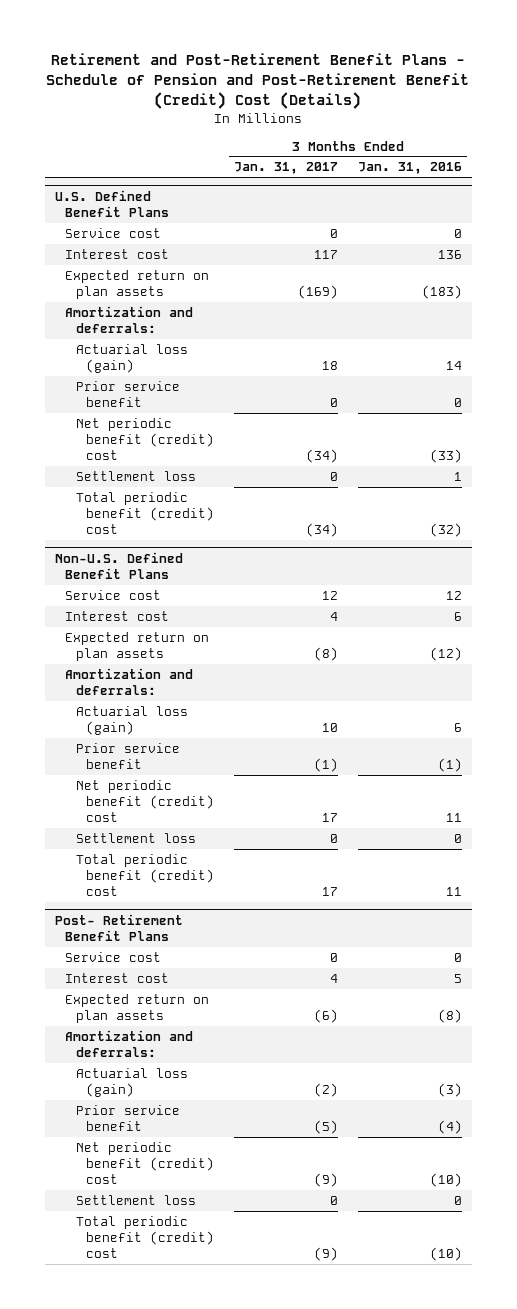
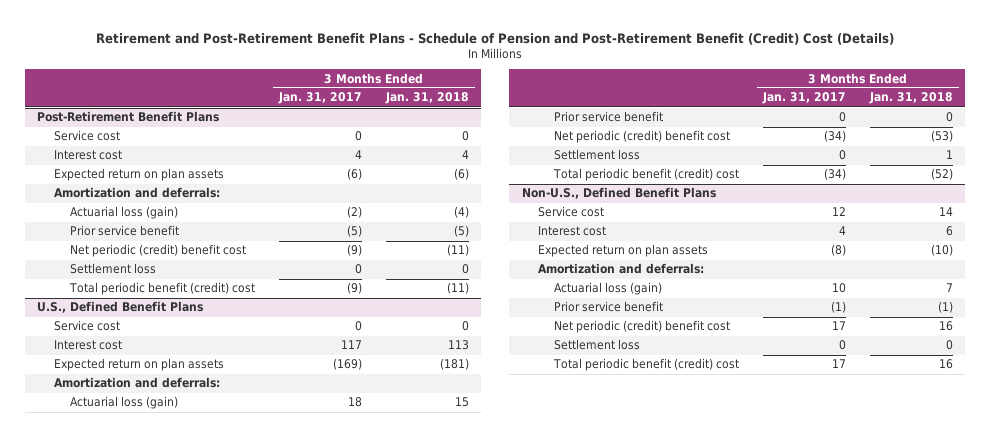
- | 3 Months Ended Jan. 31, 2017 | 3 Months Ended Jan. 31, 2016
+ | 3 Months Ended Jan. 31, 2017 | 3 Months Ended Jan. 31, 2018
- U.S. Defined Benefit Plans
+ Post-Retirement Benefit Plans
+ Interest cost | 4 | 4
+ Expected return on plan assets | (6) | (6)
+ Amortization and deferrals:
+ Actuarial loss (gain) | (2) | (4)
+ Prior service benefit | (5) | (5)
+ Net periodic (credit) benefit cost | (9) | (11)
+ Settlement loss | 0 | 0
+ Total periodic benefit (credit) cost | (9) | (11)
+ U.S., Defined Benefit Plans
+ Service cost | 0 | 0
- Net periodic benefit (credit) cost | (34) | (33)
+ Net periodic (credit) benefit cost | (34) | (53)
- Non-U.S. Defined Benefit Plans
+ Non-U.S., Defined Benefit Plans
- Net periodic benefit (credit) cost | 17 | 11
+ Net periodic (credit) benefit cost | 17 | 16
- Post- Retirement Benefit Plans
- Service cost | 0 | 0
- Interest cost | 4 | 5
- Expected return on plan assets | (6) | (8)
- Amortization and deferrals:
- Actuarial loss (gain) | (2) | (3)
- Prior service benefit | (5) | (4)
- Net periodic benefit (credit) cost | (9) | (10)
- Settlement loss | 0 | 0
- Total periodic benefit (credit) cost | (9) | (10)

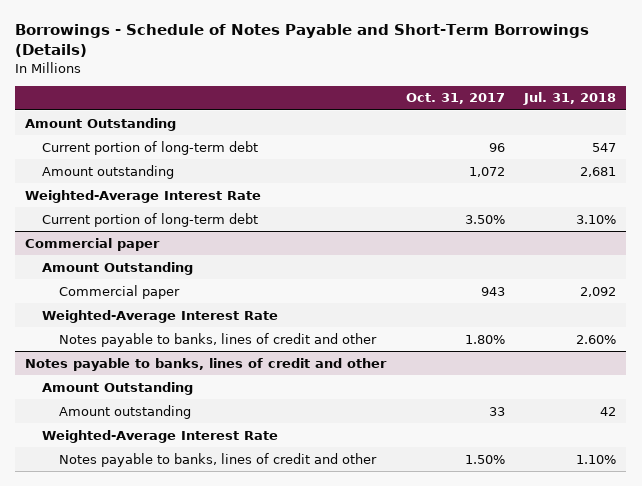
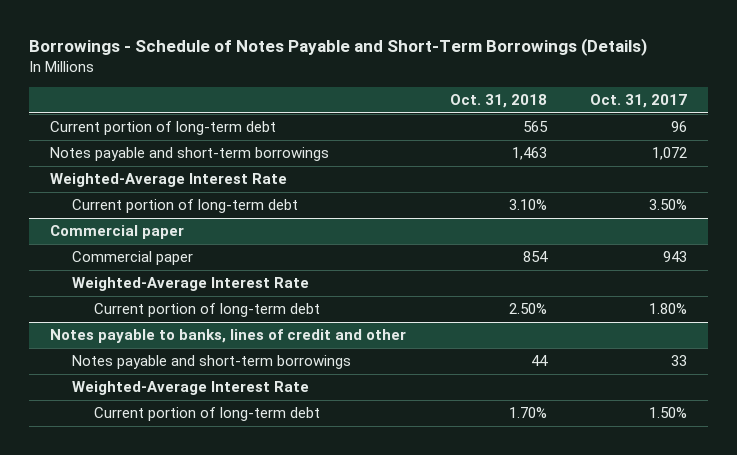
- | Oct. 31, 2017 | Jul. 31, 2018
+ | Oct. 31, 2018 | Oct. 31, 2017
- Amount Outstanding
- Amount outstanding | 1,072 | 2,681
+ Notes payable and short-term borrowings | 1,463 | 1,072
@ Commercial paper
- Amount Outstanding
- Notes payable to banks, lines of credit and other | 1.80% | 2.60%
+ Current portion of long-term debt | 2.50% | 1.80%
@ Notes payable to banks, lines of credit and other
- Amount Outstanding
- Amount outstanding | 33 | 42
+ Notes payable and short-term borrowings | 44 | 33
- Notes payable to banks, lines of credit and other | 1.50% | 1.10%
+ Current portion of long-term debt | 1.70% | 1.50%

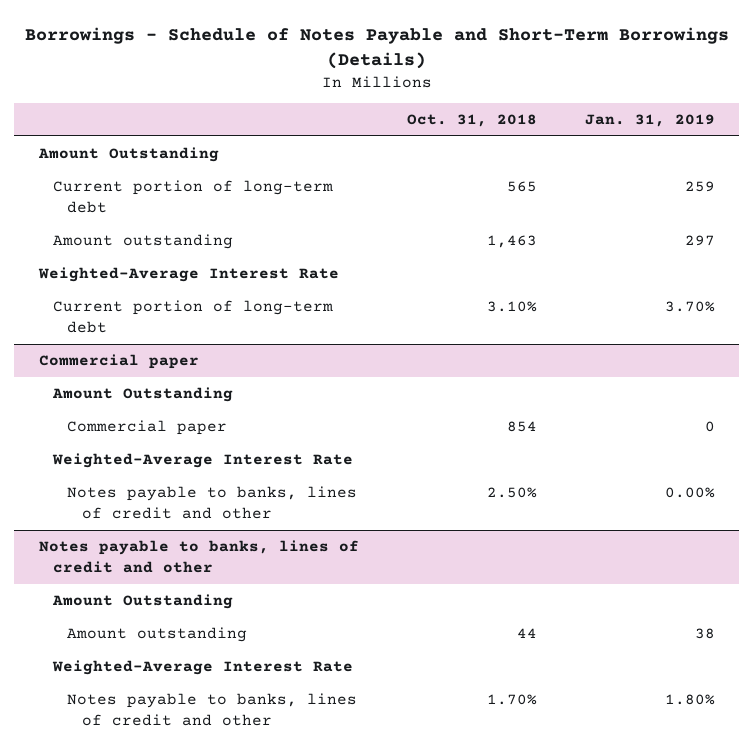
- | Oct. 31, 2018 | Oct. 31, 2017
+ | Oct. 31, 2018 | Jan. 31, 2019
+ Amount Outstanding
- Notes payable and short-term borrowings | 1,463 | 1,072
+ Amount outstanding | 1,463 | 297
@ Commercial paper
+ Amount Outstanding
- Current portion of long-term debt | 2.50% | 1.80%
+ Notes payable to banks, lines of credit and other | 2.50% | 0.00%
@ Notes payable to banks, lines of credit and other
- Notes payable and short-term borrowings | 44 | 33
+ Amount Outstanding
+ Amount outstanding | 44 | 38
- Current portion of long-term debt | 1.70% | 1.50%
+ Notes payable to banks, lines of credit and other | 1.70% | 1.80%

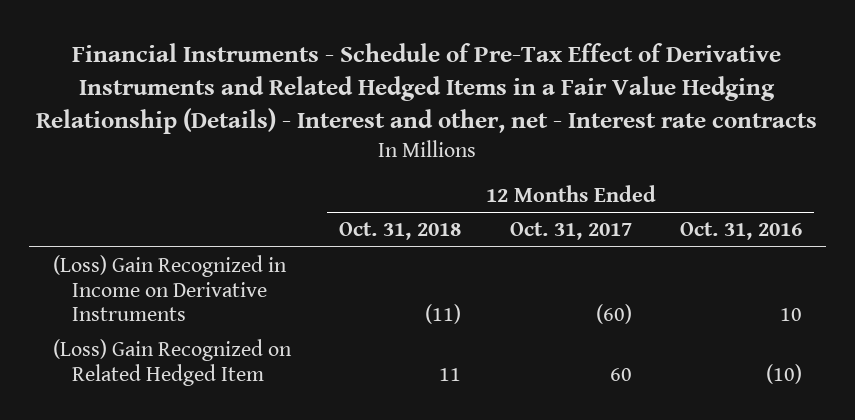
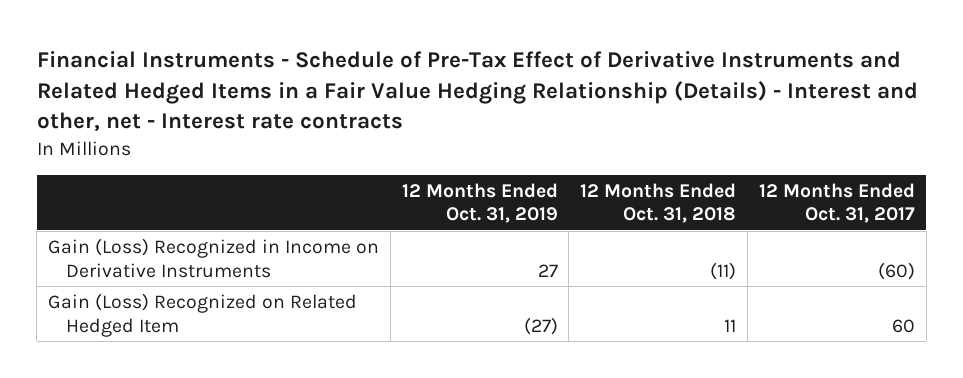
- | 12 Months Ended Oct. 31, 2018 | 12 Months Ended Oct. 31, 2017 | 12 Months Ended Oct. 31, 2016
+ | 12 Months Ended Oct. 31, 2019 | 12 Months Ended Oct. 31, 2018 | 12 Months Ended Oct. 31, 2017
- (Loss) Gain Recognized in Income on Derivative Instruments | (11) | (60) | 10
- (Loss) Gain Recognized on Related Hedged Item | 11 | 60 | (10)
+ Gain (Loss) Recognized in Income on Derivative Instruments | 27 | (11) | (60)
+ Gain (Loss) Recognized on Related Hedged Item | (27) | 11 | 60

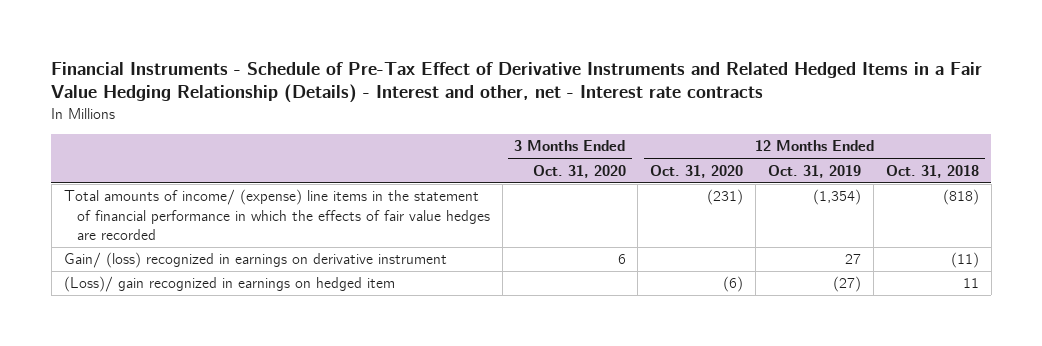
- | 12 Months Ended Oct. 31, 2019 | 12 Months Ended Oct. 31, 2018 | 12 Months Ended Oct. 31, 2017
+ | 3 Months Ended Oct. 31, 2020 | 12 Months Ended Oct. 31, 2020 | 12 Months Ended Oct. 31, 2019 | 12 Months Ended Oct. 31, 2018
- Gain (Loss) Recognized in Income on Derivative Instruments | 27 | (11) | (60)
- Gain (Loss) Recognized on Related Hedged Item | (27) | 11 | 60
+ Total amounts of income/ (expense) line items in the statement of financial performance in which the effects of fair value hedges are recorded | | (231) | (1,354) | (818)
+ Gain/ (loss) recognized in earnings on derivative instrument | 6 | | 27 | (11)
+ (Loss)/ gain recognized in earnings on hedged item | | (6) | (27) | 11

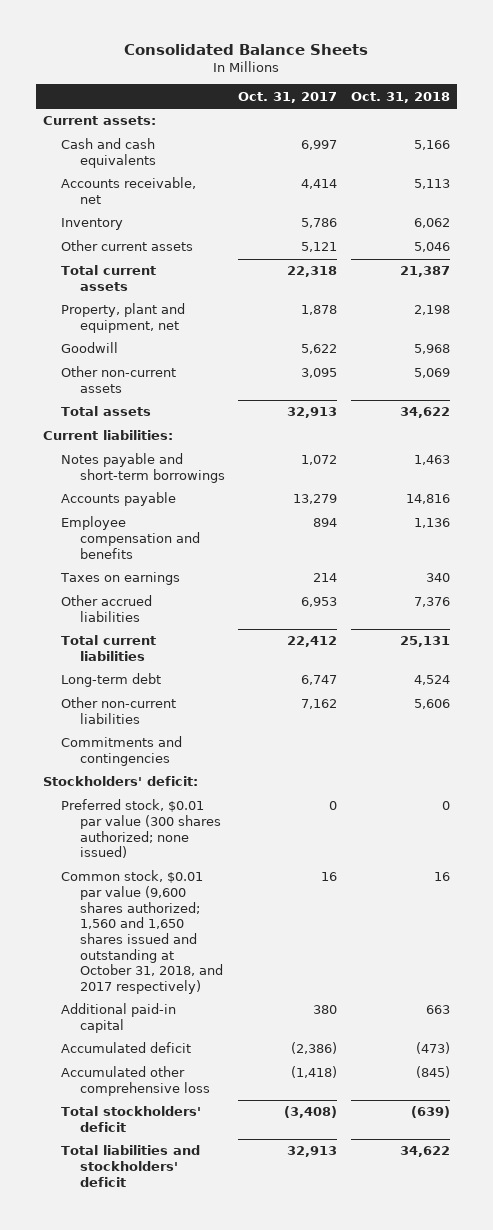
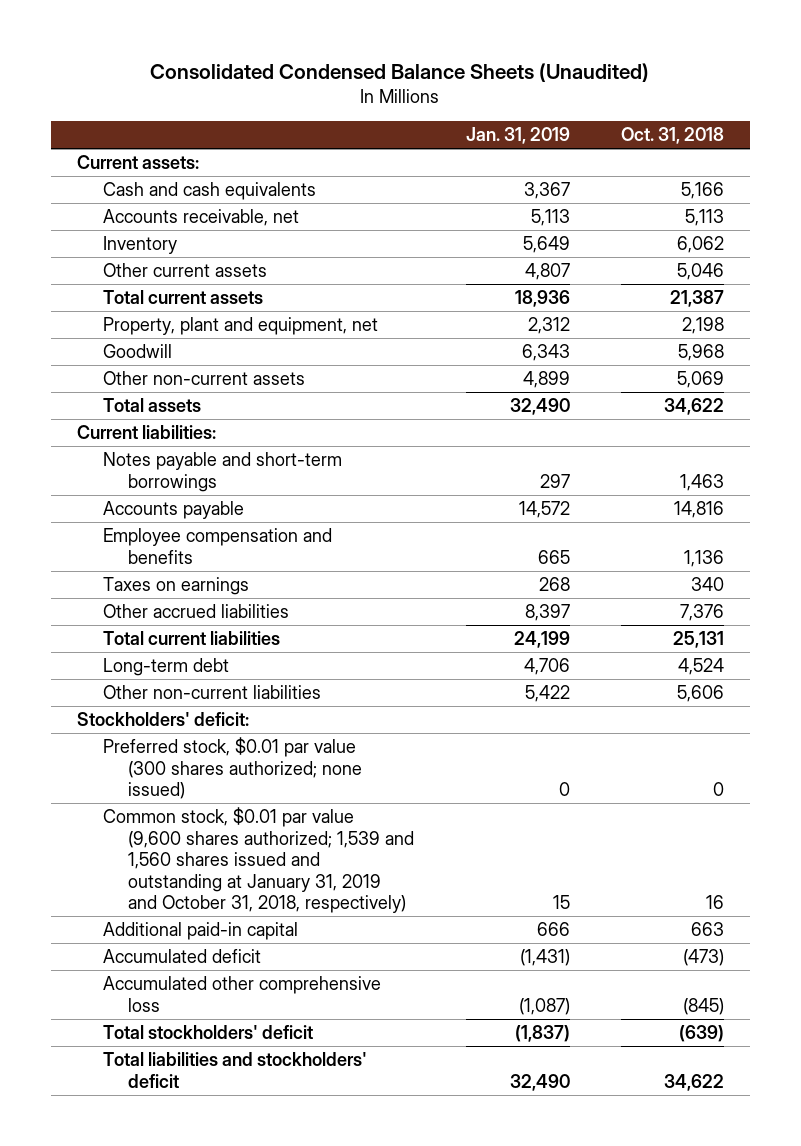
- Consolidated Balance Sheets
+ Consolidated Condensed Balance Sheets (Unaudited)
- | Oct. 31, 2017 | Oct. 31, 2018
+ | Jan. 31, 2019 | Oct. 31, 2018
- Commitments and contingencies
- Common stock, $0.01 par value (9,600 shares authorized; 1,560 and 1,650 shares issued and outstanding at October 31, 2018, and 2017 respectively) | 16 | 16
+ Common stock, $0.01 par value (9,600 shares authorized; 1,539 and 1,560 shares issued and outstanding at January 31, 2019 and October 31, 2018, respectively) | 15 | 16

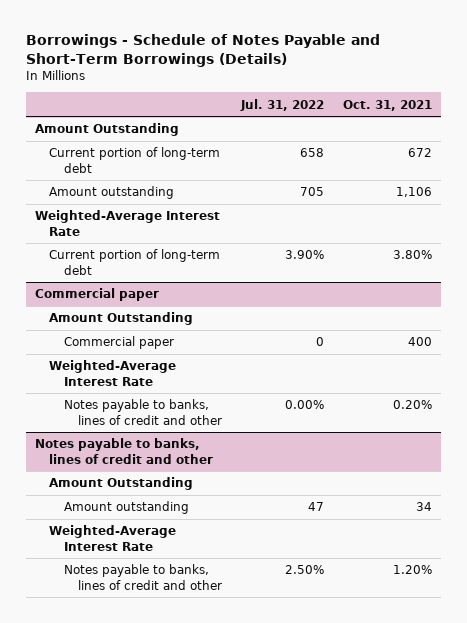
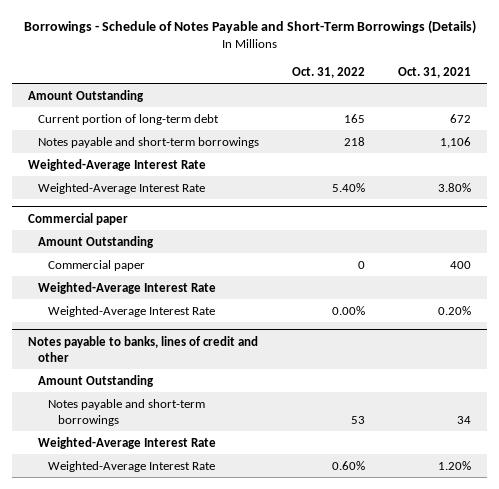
- | Jul. 31, 2022 | Oct. 31, 2021
+ | Oct. 31, 2022 | Oct. 31, 2021
- Amount outstanding | 705 | 1,106
+ Notes payable and short-term borrowings | 218 | 1,106
- Current portion of long-term debt | 3.90% | 3.80%
+ Weighted-Average Interest Rate | 5.40% | 3.80%
@ Commercial paper
- Notes payable to banks, lines of credit and other | 0.00% | 0.20%
+ Weighted-Average Interest Rate | 0.00% | 0.20%
@ Notes payable to banks, lines of credit and other
- Amount outstanding | 47 | 34
+ Notes payable and short-term borrowings | 53 | 34
- Notes payable to banks, lines of credit and other | 2.50% | 1.20%
+ Weighted-Average Interest Rate | 0.60% | 1.20%

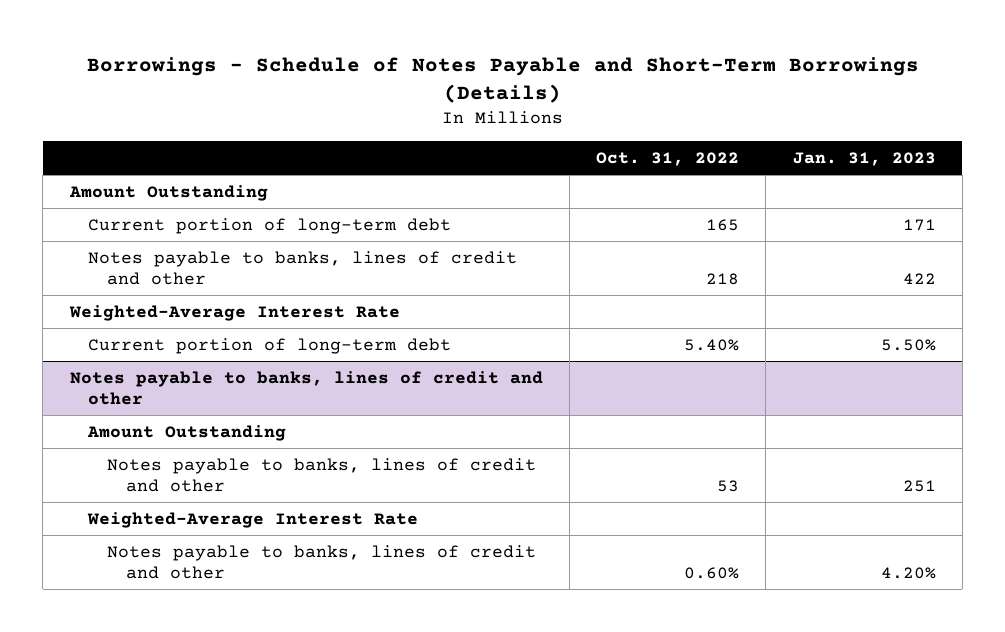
- | Oct. 31, 2022 | Oct. 31, 2021
+ | Oct. 31, 2022 | Jan. 31, 2023
- Notes payable and short-term borrowings | 218 | 1,106
- Weighted-Average Interest Rate
- Weighted-Average Interest Rate | 5.40% | 3.80%
- Commercial paper
- Amount Outstanding
- Commercial paper | 0 | 400
+ Notes payable to banks, lines of credit and other | 218 | 422
- Weighted-Average Interest Rate | 0.00% | 0.20%
+ Current portion of long-term debt | 5.40% | 5.50%
@ Notes payable to banks, lines of credit and other
- Notes payable and short-term borrowings | 53 | 34
+ Notes payable to banks, lines of credit and other | 53 | 251
- Weighted-Average Interest Rate | 0.60% | 1.20%
+ Notes payable to banks, lines of credit and other | 0.60% | 4.20%

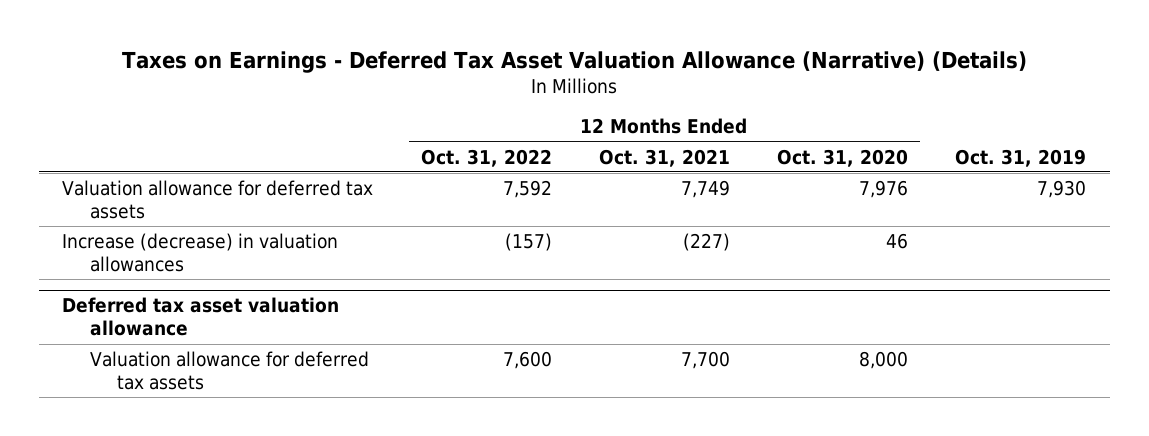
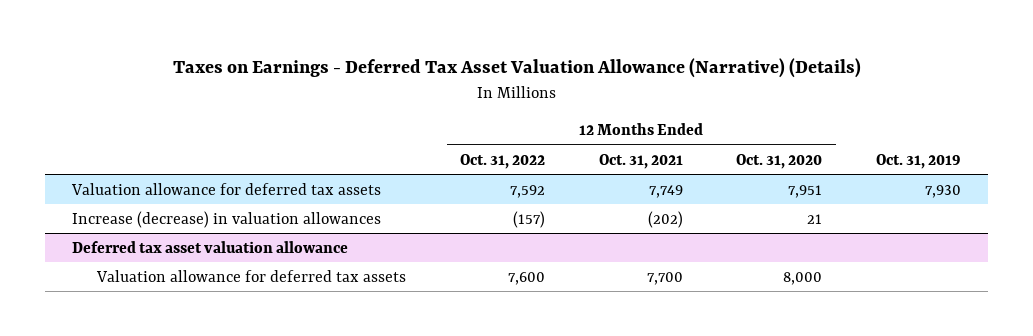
- Valuation allowance for deferred tax assets | 7,592 | 7,749 | 7,976 | 7,930
- Increase (decrease) in valuation allowances | (157) | (227) | 46 |
+ Valuation allowance for deferred tax assets | 7,592 | 7,749 | 7,951 | 7,930
+ Increase (decrease) in valuation allowances | (157) | (202) | 21 |

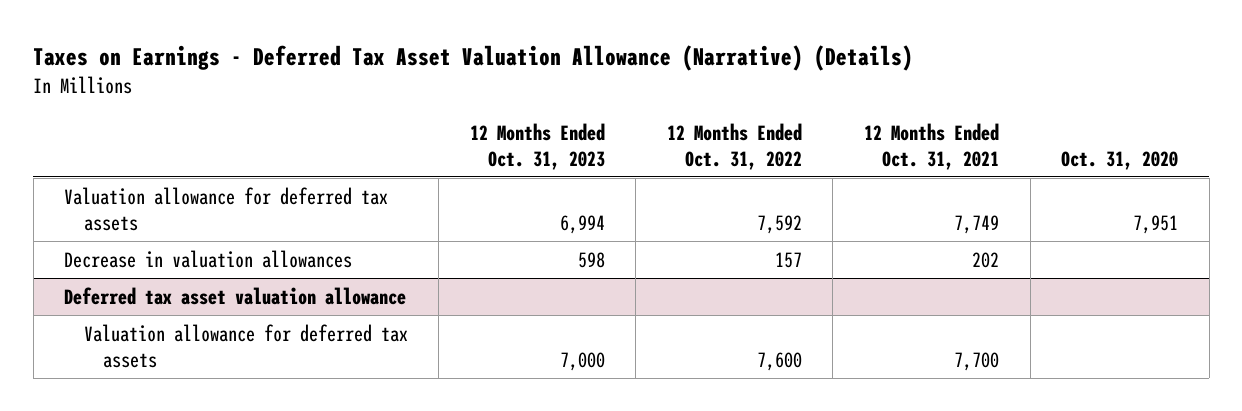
- | 12 Months Ended Oct. 31, 2022 | 12 Months Ended Oct. 31, 2021 | 12 Months Ended Oct. 31, 2020 | Oct. 31, 2019
+ | 12 Months Ended Oct. 31, 2023 | 12 Months Ended Oct. 31, 2022 | 12 Months Ended Oct. 31, 2021 | Oct. 31, 2020
- Increase (decrease) in valuation allowances | (157) | (202) | 21 |
+ Decrease in valuation allowances | 598 | 157 | 202 |

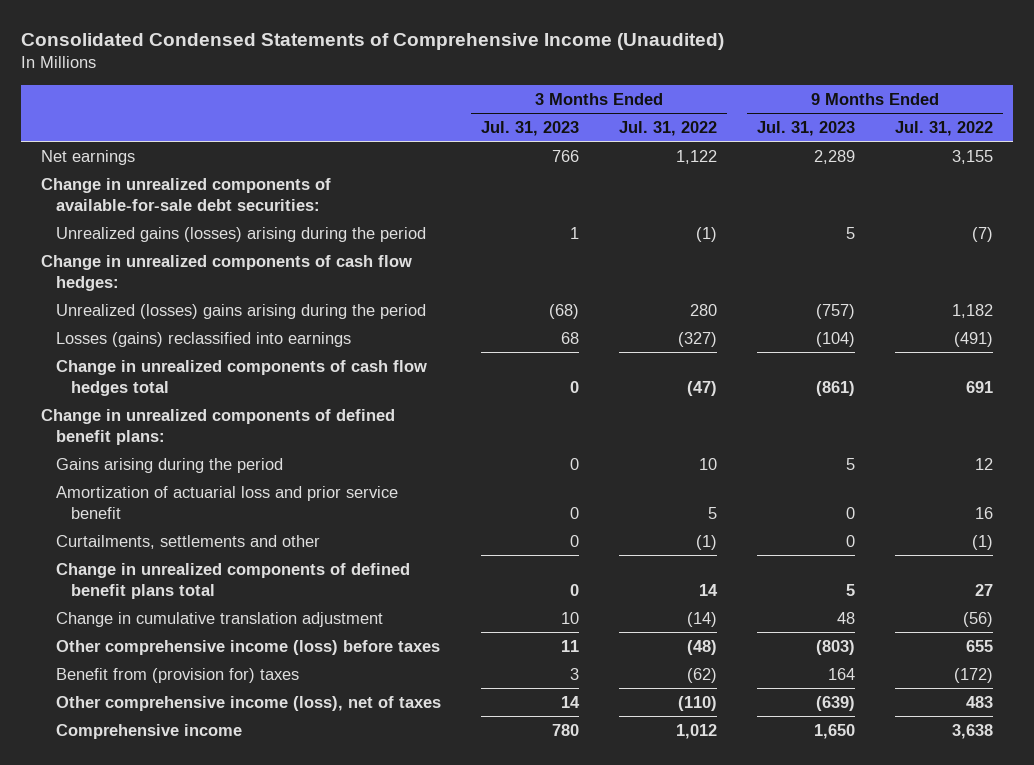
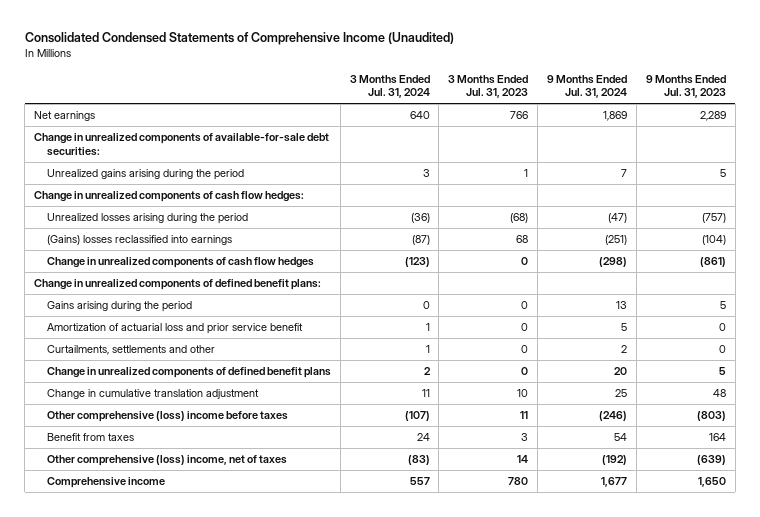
- | 3 Months Ended Jul. 31, 2023 | 3 Months Ended Jul. 31, 2022 | 9 Months Ended Jul. 31, 2023 | 9 Months Ended Jul. 31, 2022
+ | 3 Months Ended Jul. 31, 2024 | 3 Months Ended Jul. 31, 2023 | 9 Months Ended Jul. 31, 2024 | 9 Months Ended Jul. 31, 2023
- Unrealized gains (losses) arising during the period | 1 | (1) | 5 | (7)
+ Unrealized gains arising during the period | 3 | 1 | 7 | 5
- Unrealized (losses) gains arising during the period | (68) | 280 | (757) | 1,182
- Losses (gains) reclassified into earnings | 68 | (327) | (104) | (491)
- Change in unrealized components of cash flow hedges total | 0 | (47) | (861) | 691
+ Unrealized losses arising during the period | (36) | (68) | (47) | (757)
+ (Gains) losses reclassified into earnings | (87) | 68 | (251) | (104)
+ Change in unrealized components of cash flow hedges | (123) | 0 | (298) | (861)
- Change in unrealized components of defined benefit plans total | 0 | 14 | 5 | 27
+ Change in unrealized components of defined benefit plans | 2 | 0 | 20 | 5
- Other comprehensive income (loss) before taxes | 11 | (48) | (803) | 655
- Benefit from (provision for) taxes | 3 | (62) | 164 | (172)
- Other comprehensive income (loss), net of taxes | 14 | (110) | (639) | 483
+ Other comprehensive (loss) income before taxes | (107) | 11 | (246) | (803)
+ Benefit from taxes | 24 | 3 | 54 | 164
+ Other comprehensive (loss) income, net of taxes | (83) | 14 | (192) | (639)

